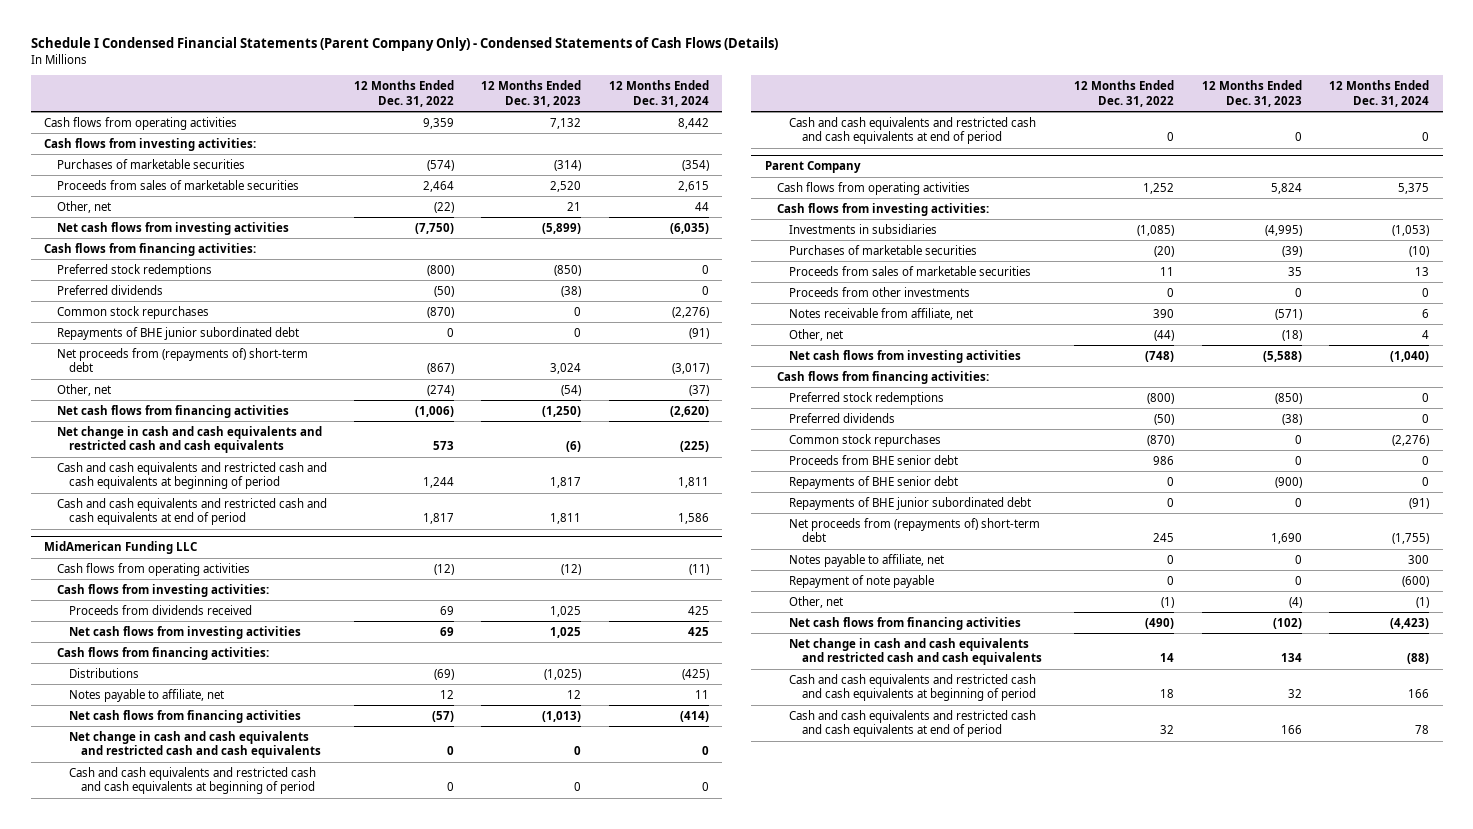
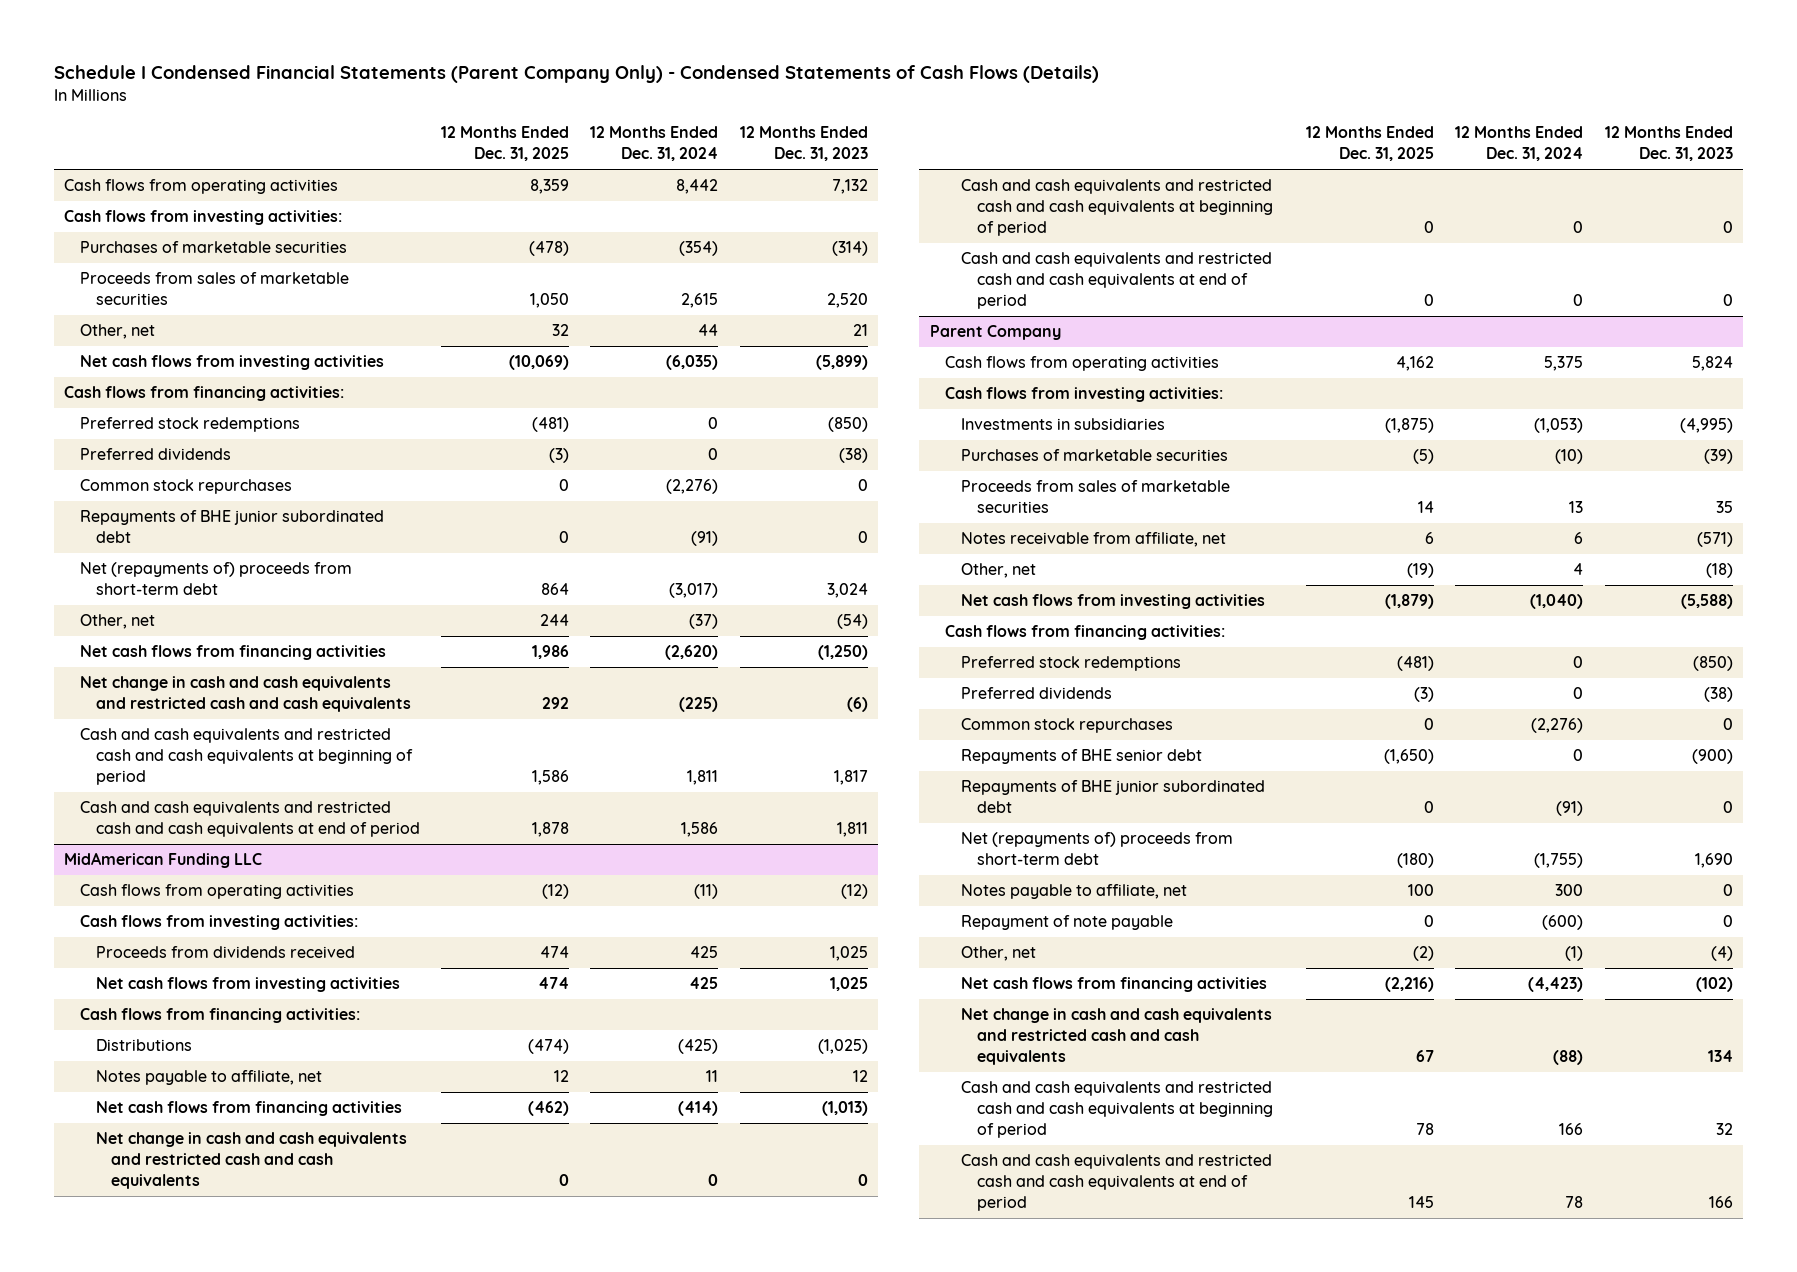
- | 12 Months Ended Dec. 31, 2022 | 12 Months Ended Dec. 31, 2023 | 12 Months Ended Dec. 31, 2024
+ | 12 Months Ended Dec. 31, 2025 | 12 Months Ended Dec. 31, 2024 | 12 Months Ended Dec. 31, 2023
- Net proceeds from (repayments of) short-term debt | (867) | 3,024 | (3,017)
+ Net (repayments of) proceeds from short-term debt | 864 | (3,017) | 3,024
@ Parent Company
- Proceeds from other investments | 0 | 0 | 0
- Proceeds from BHE senior debt | 986 | 0 | 0
- Net proceeds from (repayments of) short-term debt | 245 | 1,690 | (1,755)
+ Net (repayments of) proceeds from short-term debt | (180) | (1,755) | 1,690

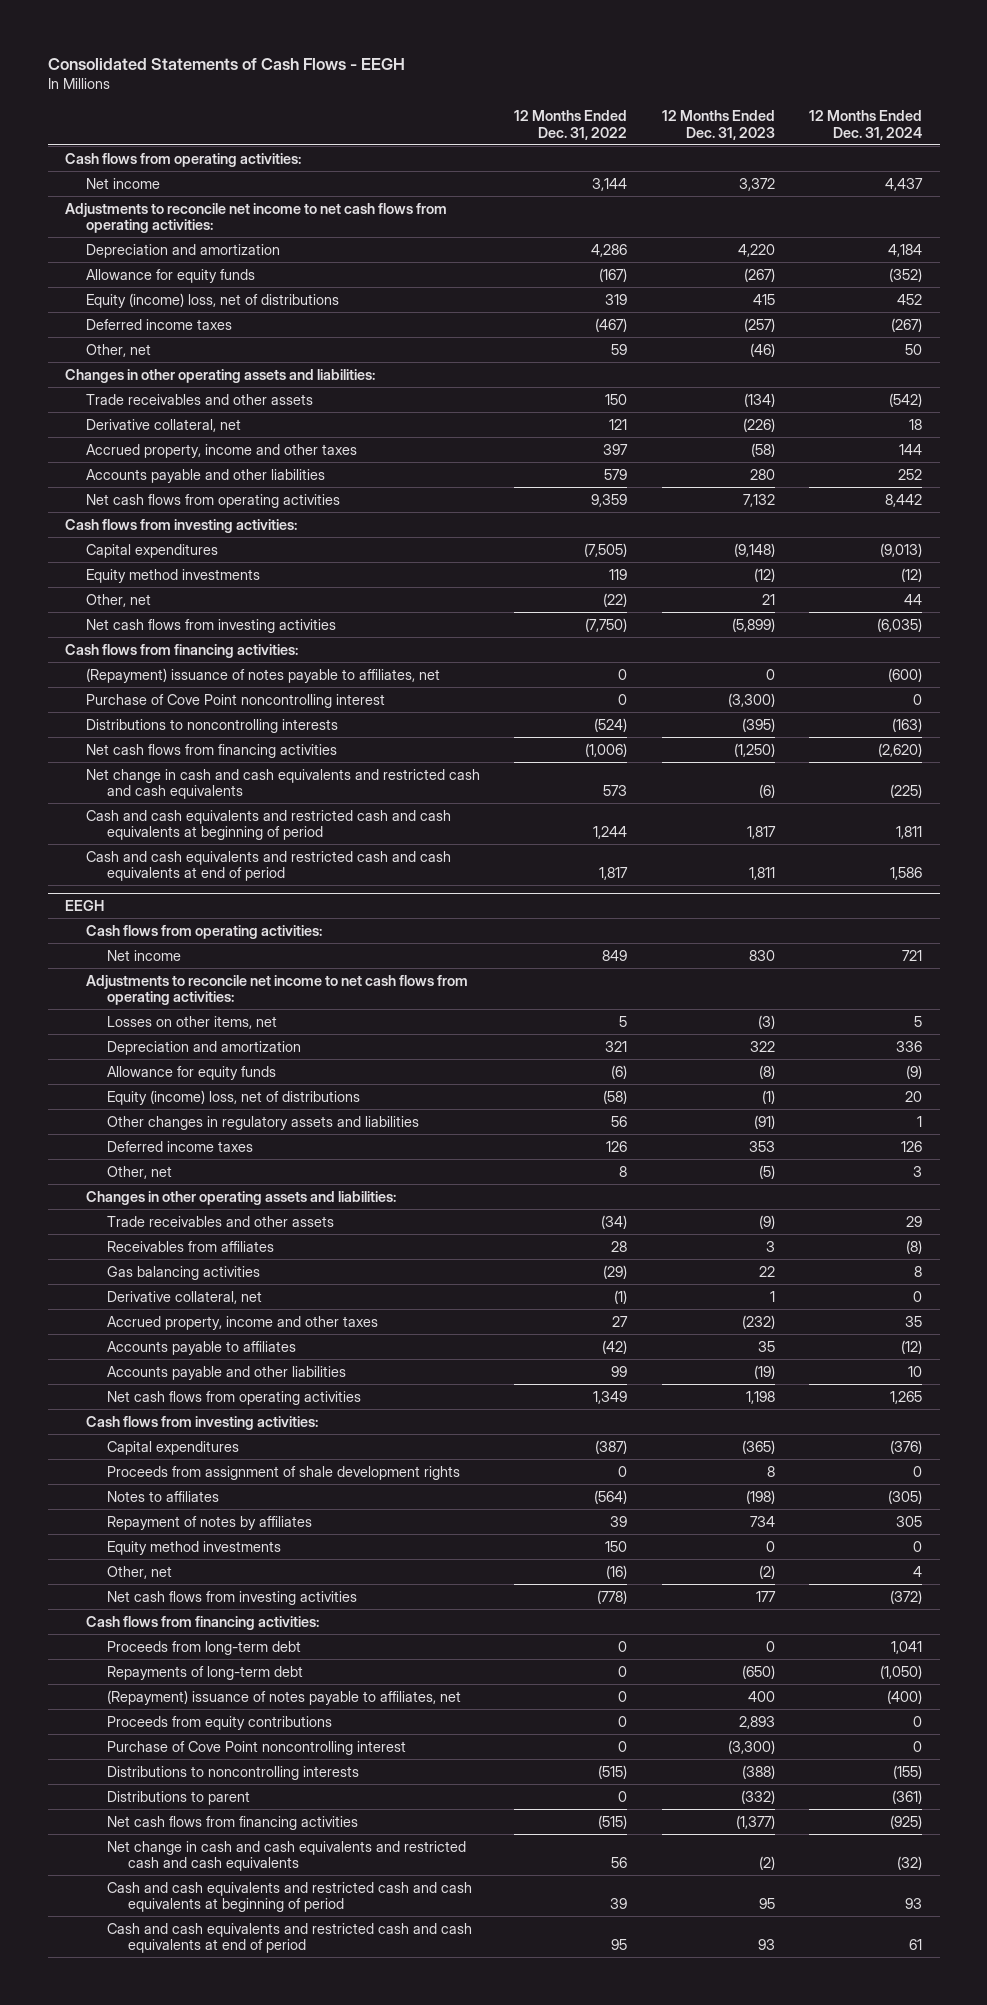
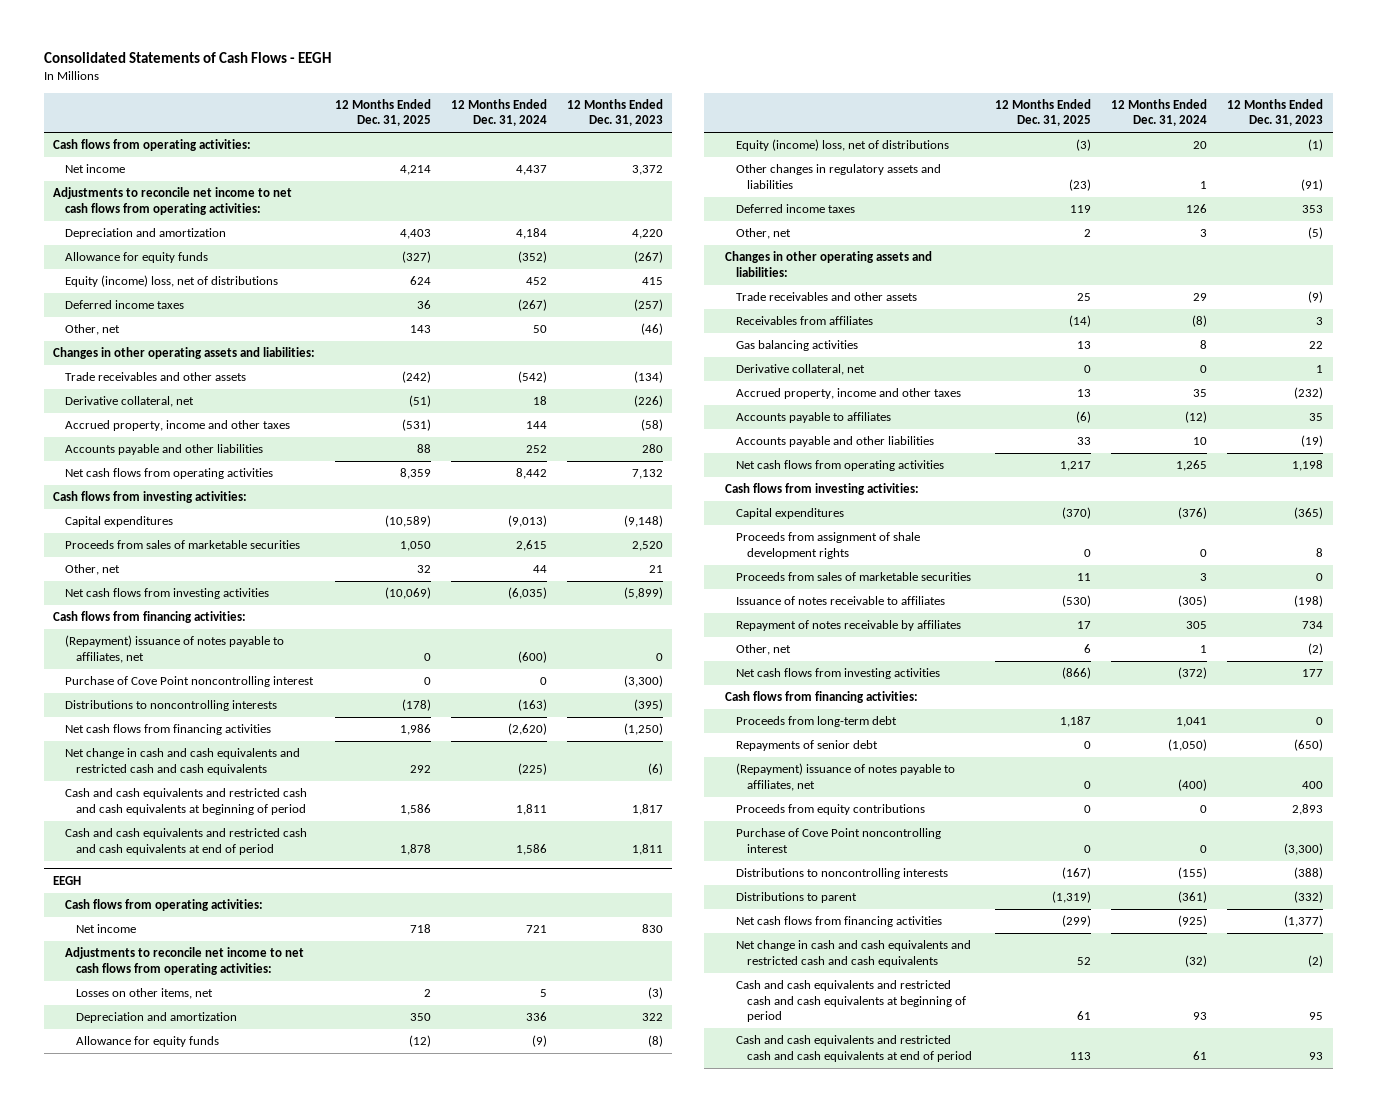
- | 12 Months Ended Dec. 31, 2022 | 12 Months Ended Dec. 31, 2023 | 12 Months Ended Dec. 31, 2024
+ | 12 Months Ended Dec. 31, 2025 | 12 Months Ended Dec. 31, 2024 | 12 Months Ended Dec. 31, 2023
- Equity method investments | 119 | (12) | (12)
+ Proceeds from sales of marketable securities | 1,050 | 2,615 | 2,520
@ EEGH
- Notes to affiliates | (564) | (198) | (305)
- Repayment of notes by affiliates | 39 | 734 | 305
- Equity method investments | 150 | 0 | 0
- Other, net | (16) | (2) | 4
+ Proceeds from sales of marketable securities | 11 | 3 | 0
+ Issuance of notes receivable to affiliates | (530) | (305) | (198)
+ Repayment of notes receivable by affiliates | 17 | 305 | 734
+ Other, net | 6 | 1 | (2)
- Repayments of long-term debt | 0 | (650) | (1,050)
+ Repayments of senior debt | 0 | (1,050) | (650)

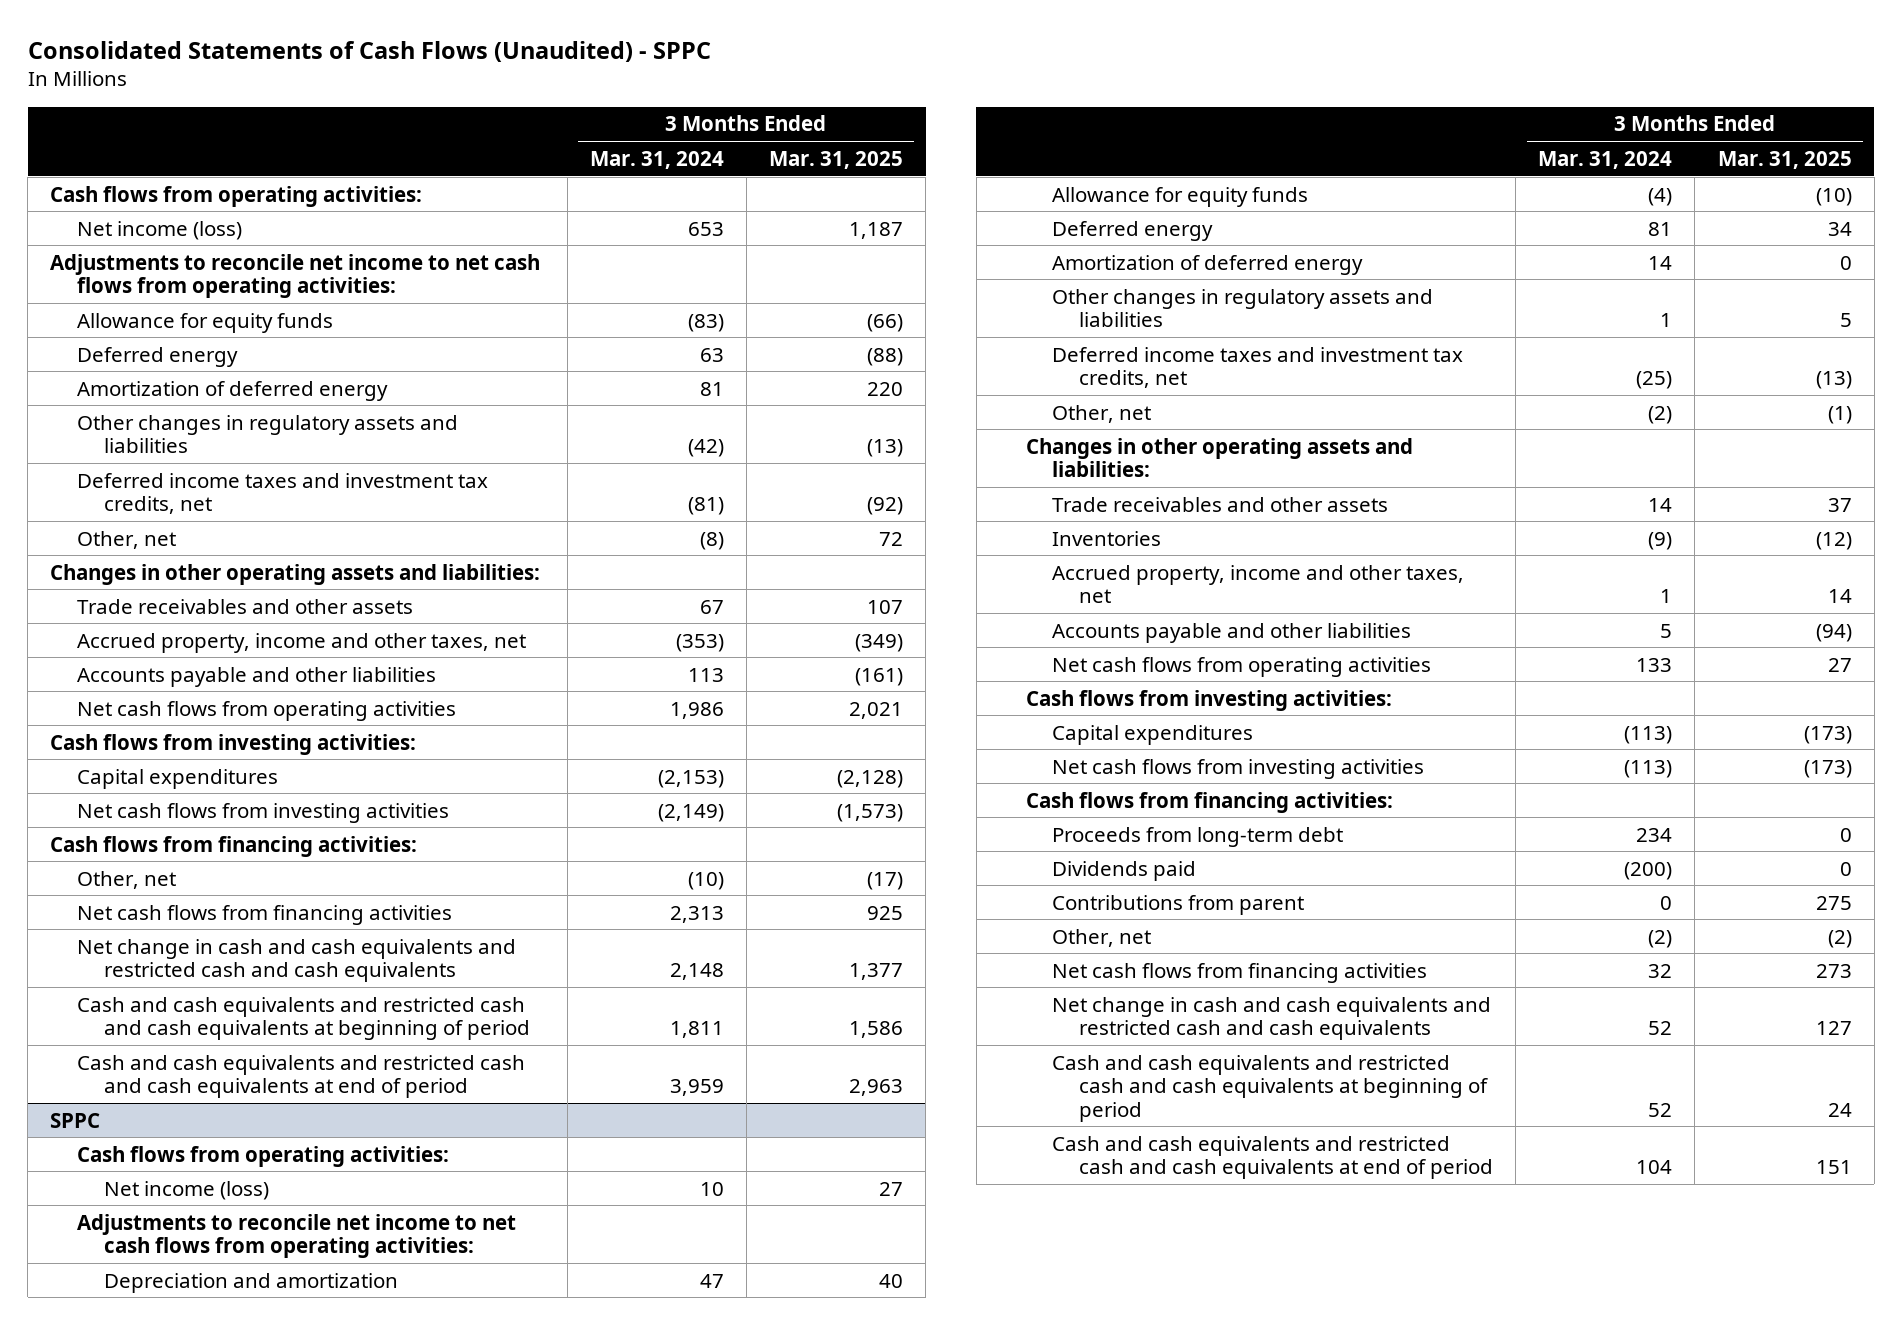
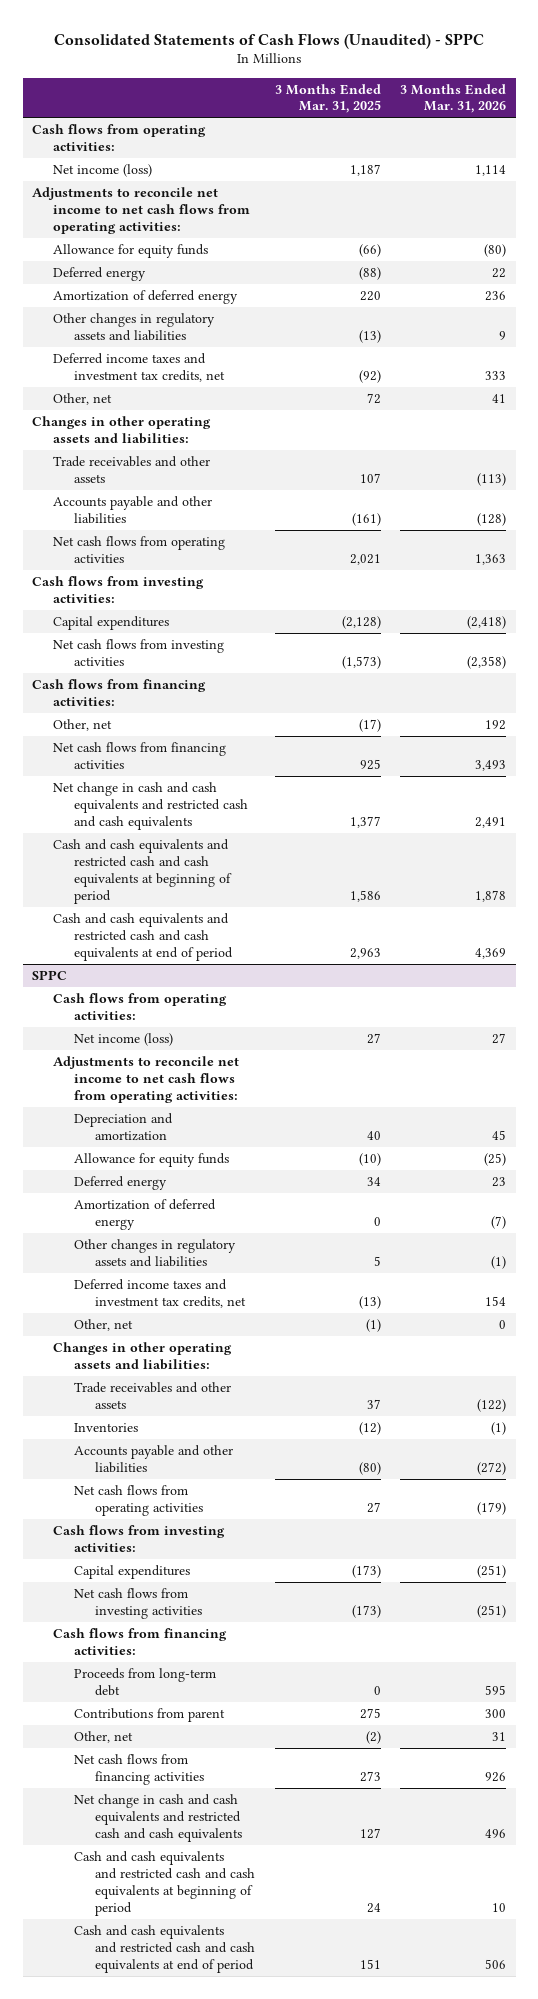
- | 3 Months Ended Mar. 31, 2024 | 3 Months Ended Mar. 31, 2025
+ | 3 Months Ended Mar. 31, 2025 | 3 Months Ended Mar. 31, 2026
- Accrued property, income and other taxes, net | (353) | (349)
@ SPPC
- Accrued property, income and other taxes, net | 1 | 14
- Accounts payable and other liabilities | 5 | (94)
+ Accounts payable and other liabilities | (80) | (272)
- Dividends paid | (200) | 0

